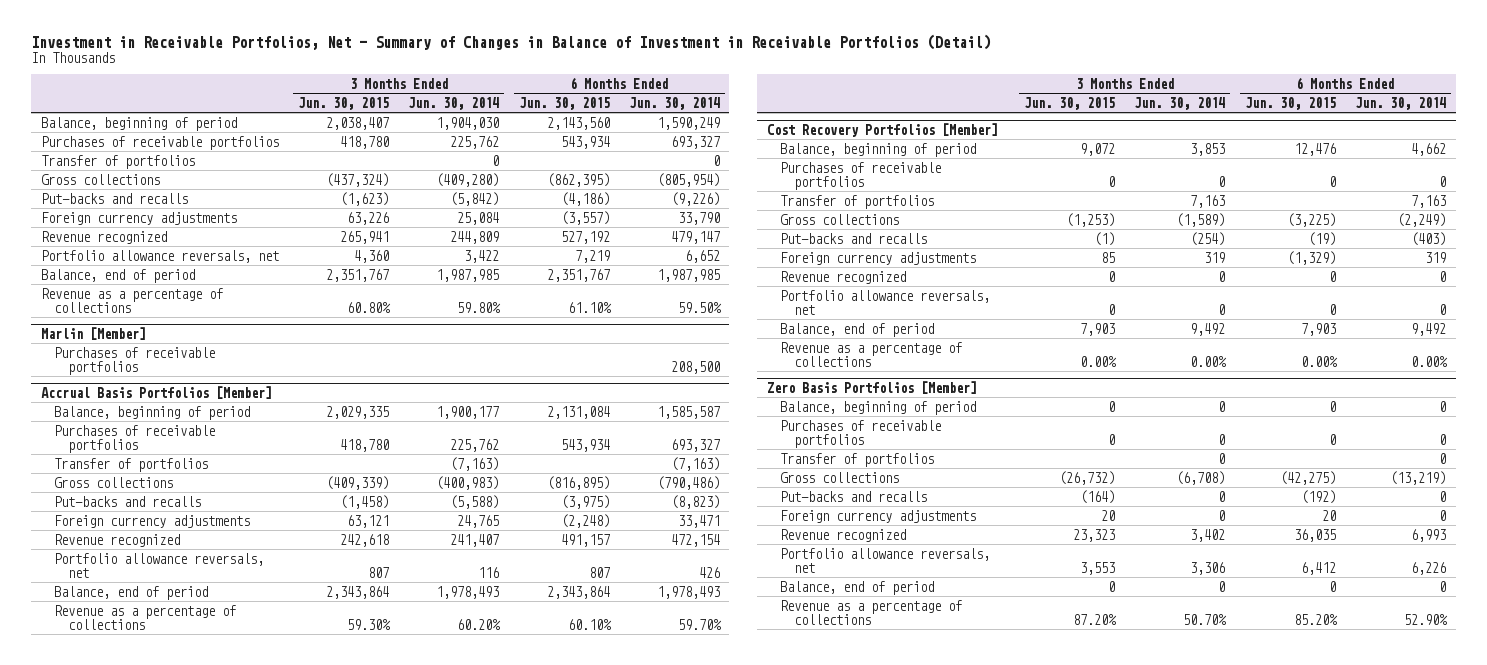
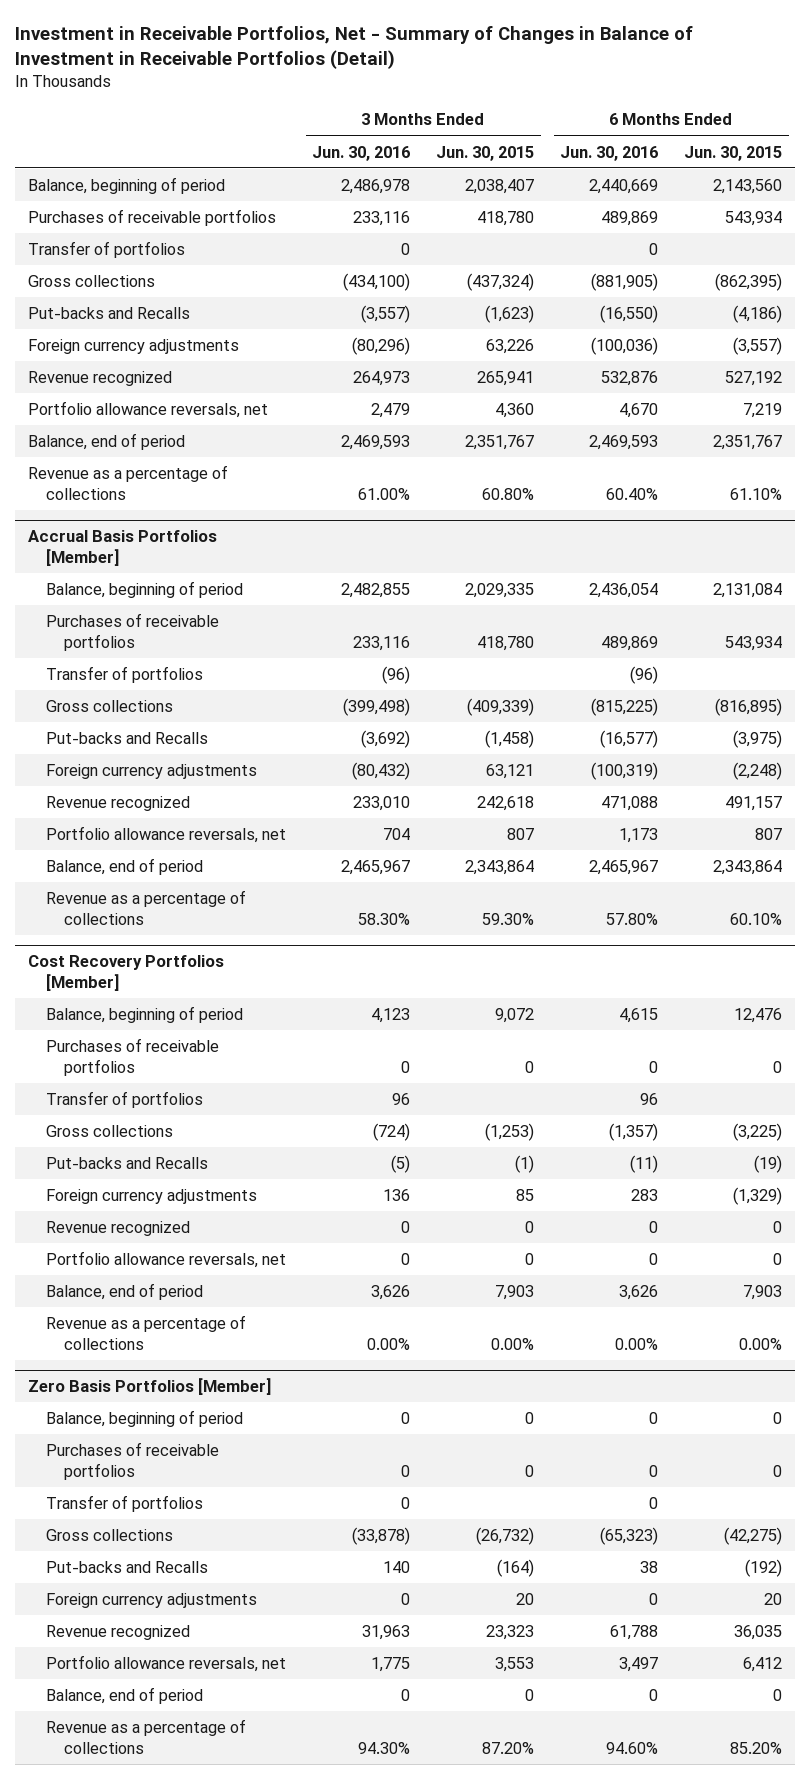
- | 3 Months Ended Jun. 30, 2015 | 3 Months Ended Jun. 30, 2014 | 6 Months Ended Jun. 30, 2015 | 6 Months Ended Jun. 30, 2014
+ | 3 Months Ended Jun. 30, 2016 | 3 Months Ended Jun. 30, 2015 | 6 Months Ended Jun. 30, 2016 | 6 Months Ended Jun. 30, 2015
- Put-backs and recalls | (1,623) | (5,842) | (4,186) | (9,226)
+ Put-backs and Recalls | (3,557) | (1,623) | (16,550) | (4,186)
- Marlin [Member]
- Purchases of receivable portfolios | | | | 208,500
@ Accrual Basis Portfolios [Member]
- Put-backs and recalls | (1,458) | (5,588) | (3,975) | (8,823)
+ Put-backs and Recalls | (3,692) | (1,458) | (16,577) | (3,975)
@ Cost Recovery Portfolios [Member]
- Put-backs and recalls | (1) | (254) | (19) | (403)
+ Put-backs and Recalls | (5) | (1) | (11) | (19)
@ Zero Basis Portfolios [Member]
- Put-backs and recalls | (164) | 0 | (192) | 0
+ Put-backs and Recalls | 140 | (164) | 38 | (192)

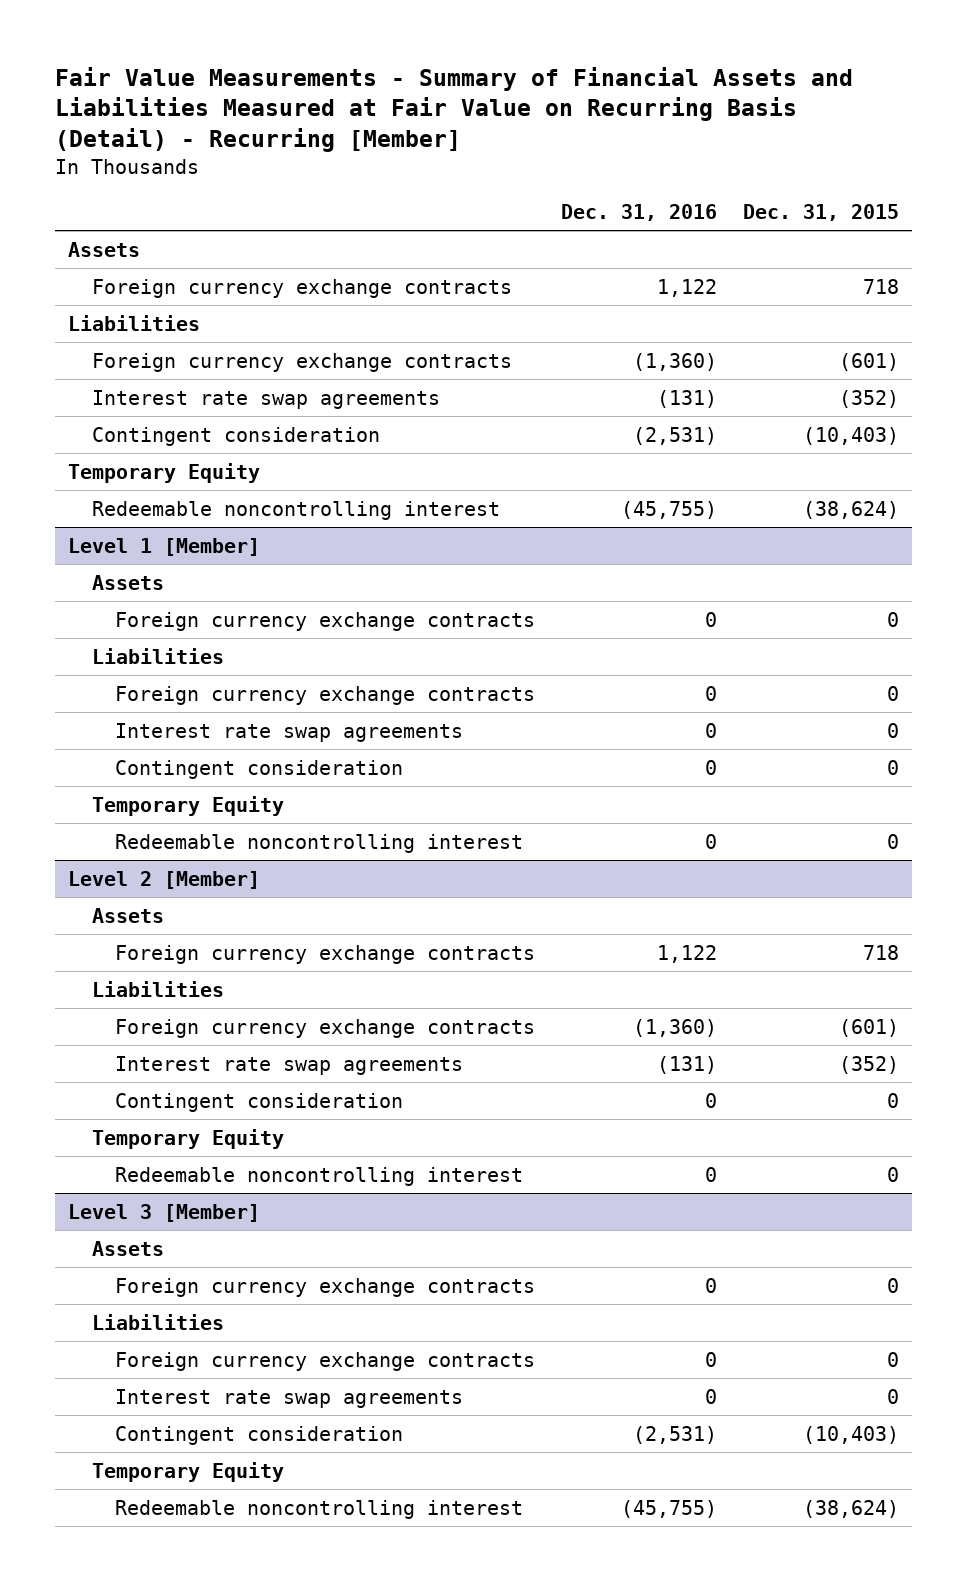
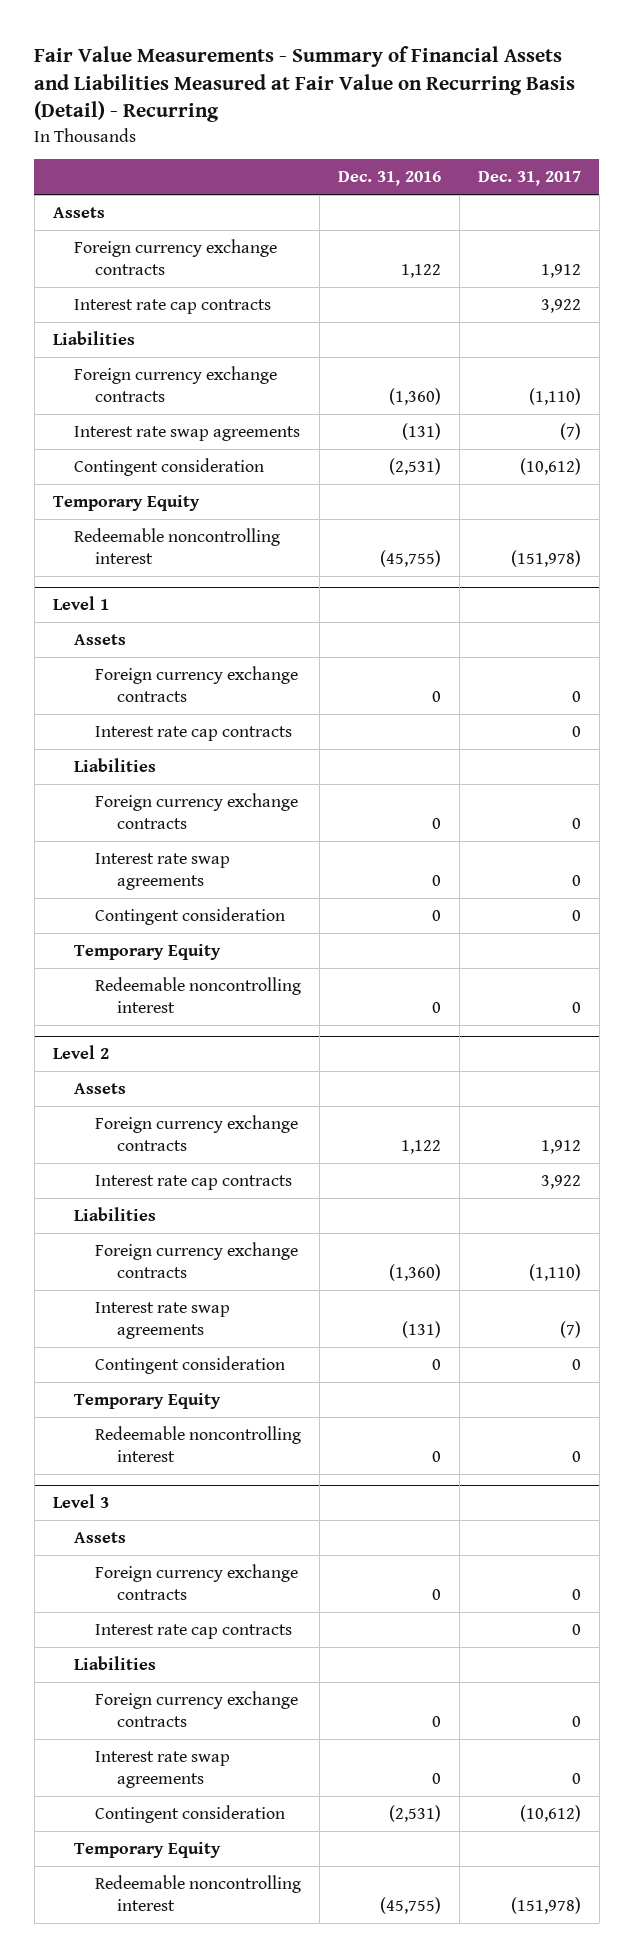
- Fair Value Measurements - Summary of Financial Assets and Liabilities Measured at Fair Value on Recurring Basis (Detail) - Recurring [Member]
+ Fair Value Measurements - Summary of Financial Assets and Liabilities Measured at Fair Value on Recurring Basis (Detail) - Recurring
- | Dec. 31, 2016 | Dec. 31, 2015
+ | Dec. 31, 2016 | Dec. 31, 2017
+ Interest rate cap contracts | | 3,922
- Level 1 [Member]
+ Level 1
+ Interest rate cap contracts | | 0
- Level 2 [Member]
+ Level 2
+ Interest rate cap contracts | | 3,922
- Level 3 [Member]
+ Level 3
+ Interest rate cap contracts | | 0

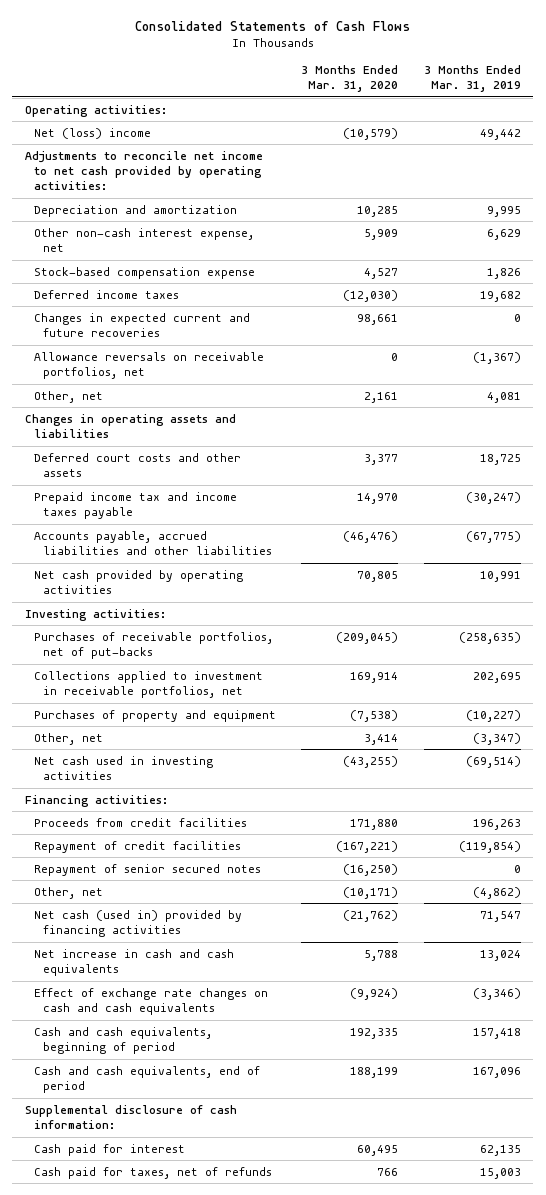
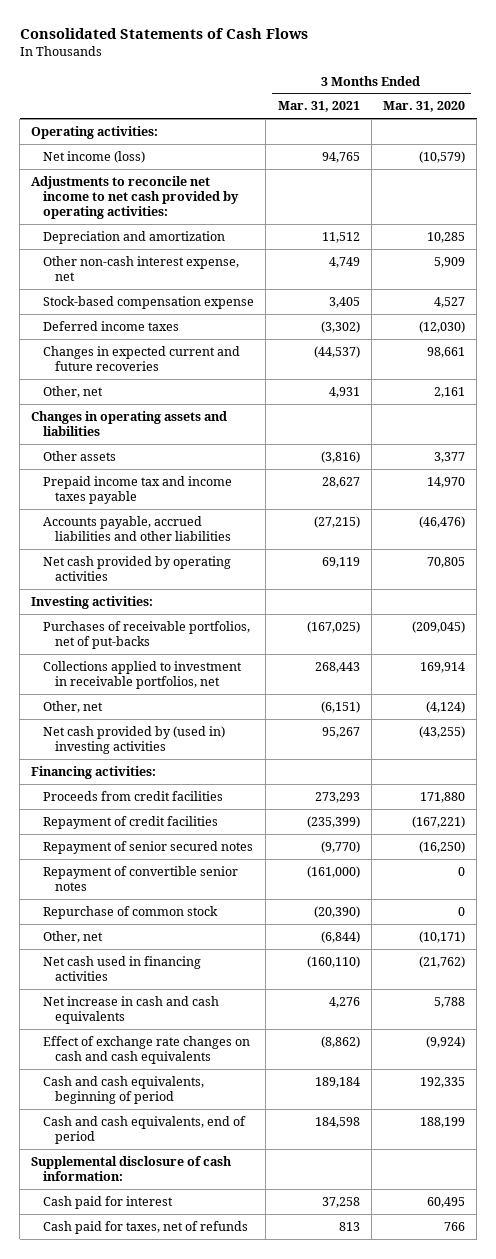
- | 3 Months Ended Mar. 31, 2020 | 3 Months Ended Mar. 31, 2019
+ | 3 Months Ended Mar. 31, 2021 | 3 Months Ended Mar. 31, 2020
- Net (loss) income | (10,579) | 49,442
+ Net income (loss) | 94,765 | (10,579)
- Allowance reversals on receivable portfolios, net | 0 | (1,367)
- Deferred court costs and other assets | 3,377 | 18,725
+ Other assets | (3,816) | 3,377
- Purchases of property and equipment | (7,538) | (10,227)
- Other, net | 3,414 | (3,347)
- Net cash used in investing activities | (43,255) | (69,514)
+ Other, net | (6,151) | (4,124)
+ Net cash provided by (used in) investing activities | 95,267 | (43,255)
+ Repayment of convertible senior notes | (161,000) | 0
+ Repurchase of common stock | (20,390) | 0
- Net cash (used in) provided by financing activities | (21,762) | 71,547
+ Net cash used in financing activities | (160,110) | (21,762)

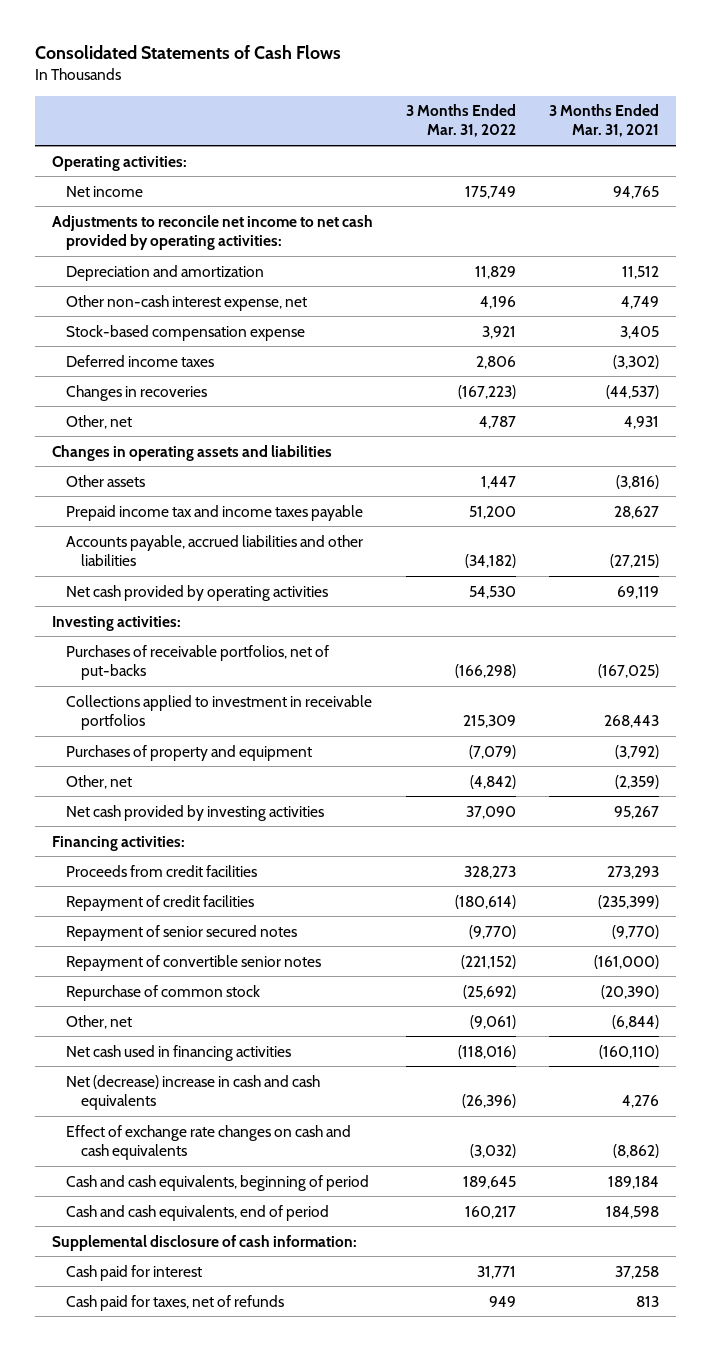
- | 3 Months Ended Mar. 31, 2021 | 3 Months Ended Mar. 31, 2020
+ | 3 Months Ended Mar. 31, 2022 | 3 Months Ended Mar. 31, 2021
- Net income (loss) | 94,765 | (10,579)
+ Net income | 175,749 | 94,765
- Changes in expected current and future recoveries | (44,537) | 98,661
+ Changes in recoveries | (167,223) | (44,537)
- Collections applied to investment in receivable portfolios, net | 268,443 | 169,914
- Other, net | (6,151) | (4,124)
- Net cash provided by (used in) investing activities | 95,267 | (43,255)
+ Collections applied to investment in receivable portfolios | 215,309 | 268,443
+ Purchases of property and equipment | (7,079) | (3,792)
+ Other, net | (4,842) | (2,359)
+ Net cash provided by investing activities | 37,090 | 95,267
- Net increase in cash and cash equivalents | 4,276 | 5,788
+ Net (decrease) increase in cash and cash equivalents | (26,396) | 4,276

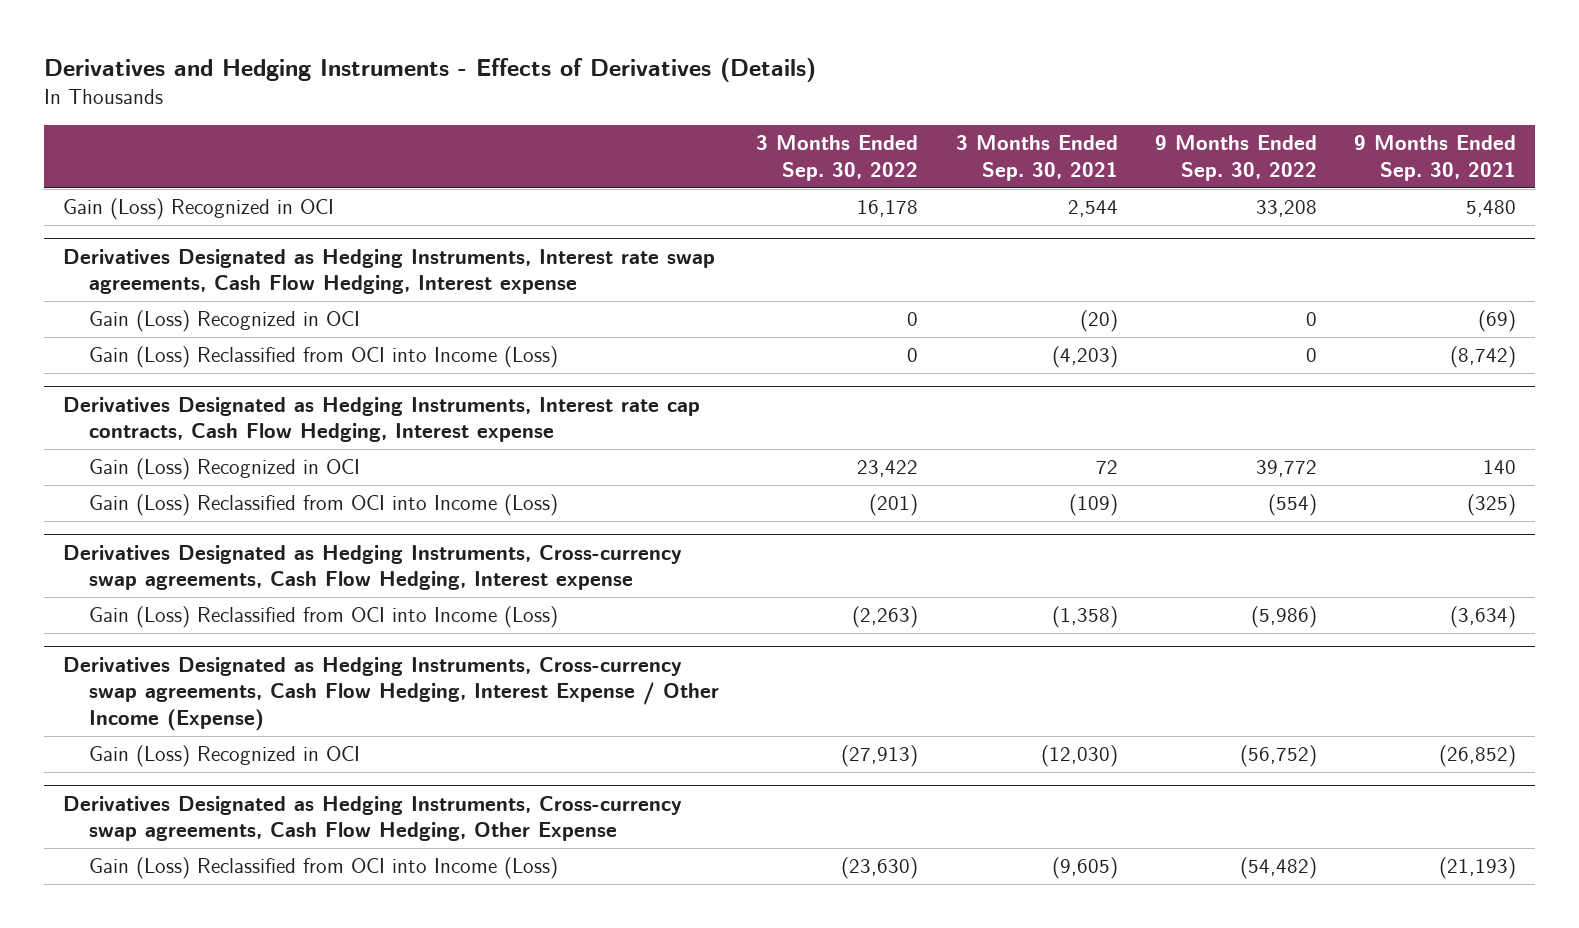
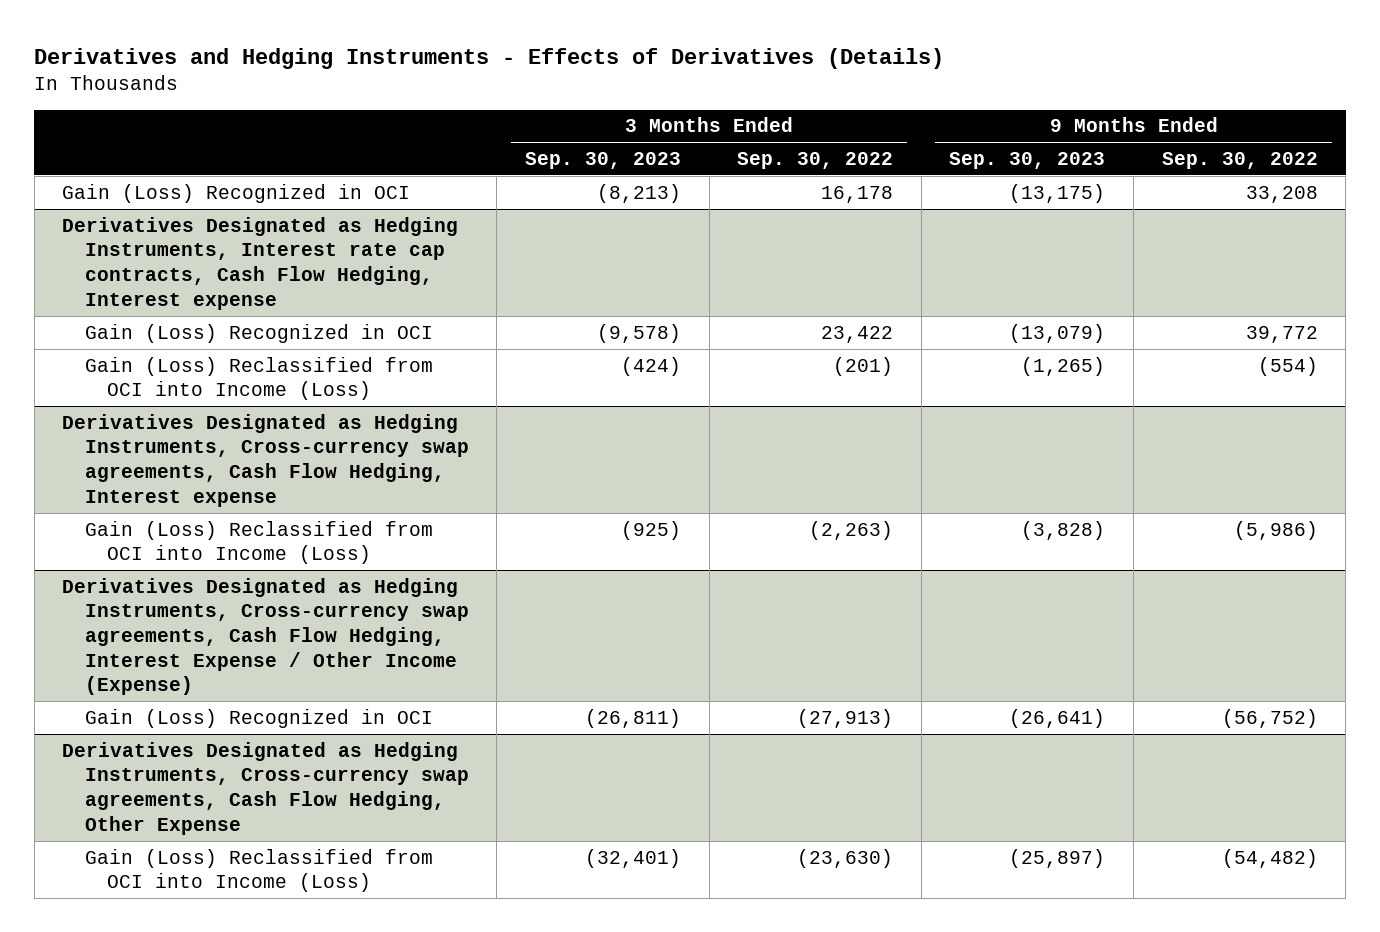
- | 3 Months Ended Sep. 30, 2022 | 3 Months Ended Sep. 30, 2021 | 9 Months Ended Sep. 30, 2022 | 9 Months Ended Sep. 30, 2021
+ | 3 Months Ended Sep. 30, 2023 | 3 Months Ended Sep. 30, 2022 | 9 Months Ended Sep. 30, 2023 | 9 Months Ended Sep. 30, 2022
- Derivatives Designated as Hedging Instruments, Interest rate swap agreements, Cash Flow Hedging, Interest expense
- Gain (Loss) Recognized in OCI | 0 | (20) | 0 | (69)
- Gain (Loss) Reclassified from OCI into Income (Loss) | 0 | (4,203) | 0 | (8,742)

